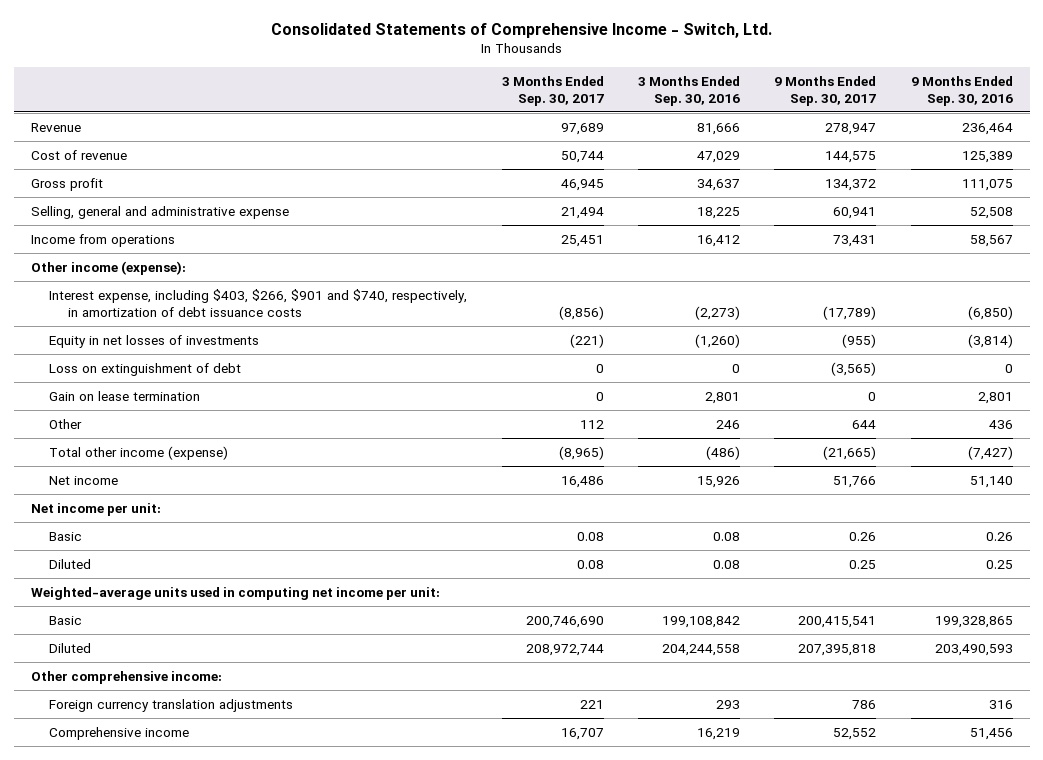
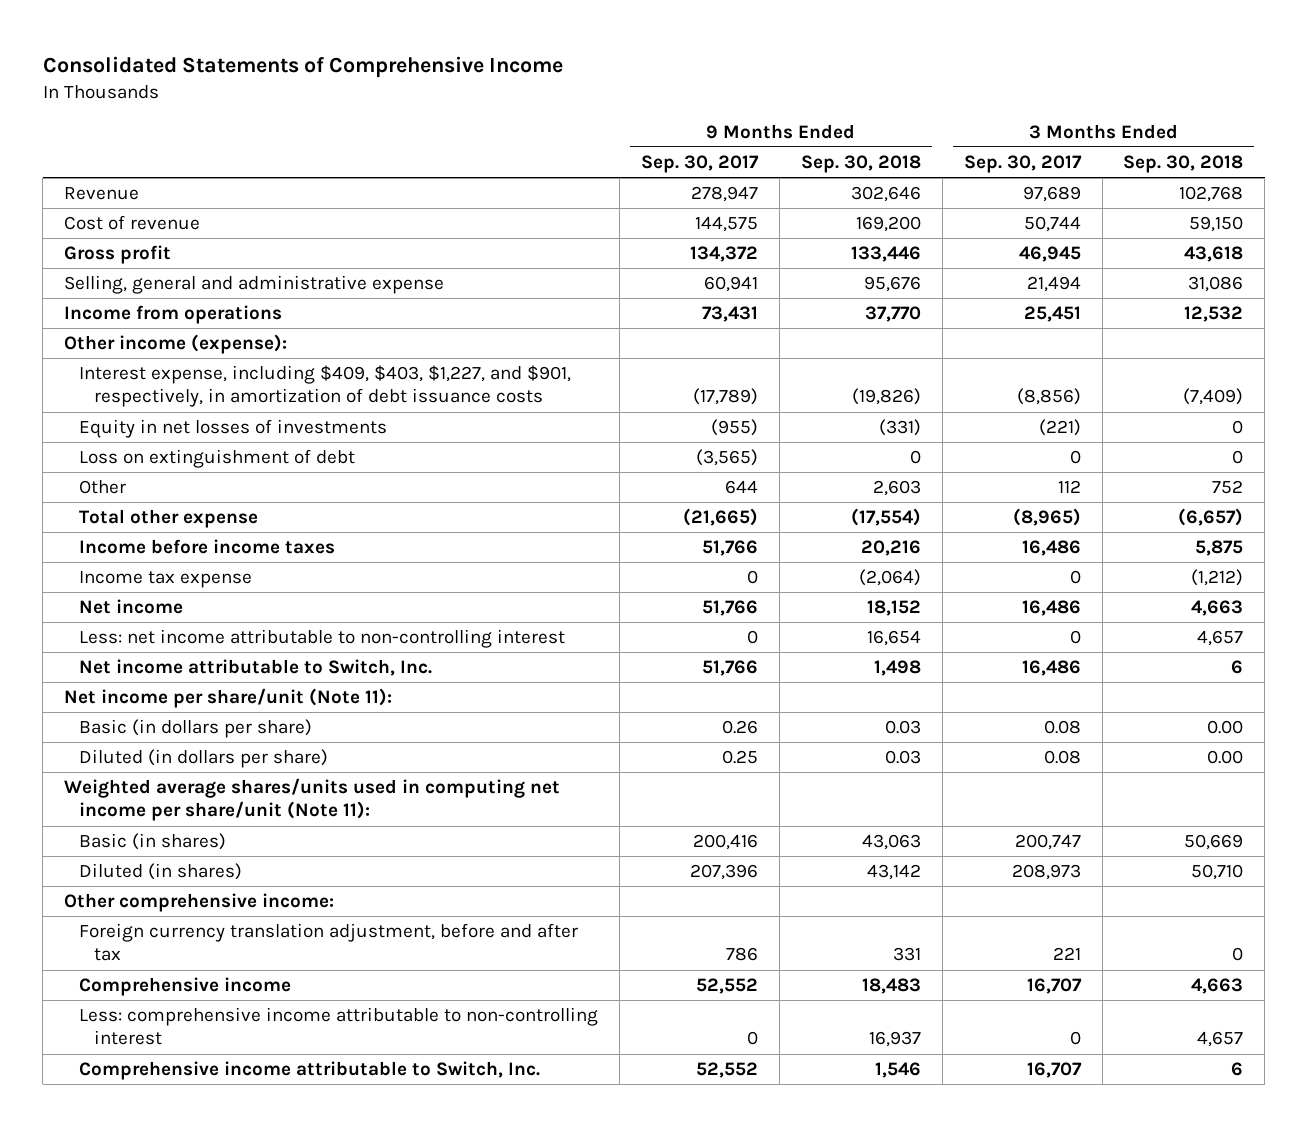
- Consolidated Statements of Comprehensive Income - Switch, Ltd.
+ Consolidated Statements of Comprehensive Income
- | 3 Months Ended Sep. 30, 2017 | 3 Months Ended Sep. 30, 2016 | 9 Months Ended Sep. 30, 2017 | 9 Months Ended Sep. 30, 2016
+ | 9 Months Ended Sep. 30, 2017 | 9 Months Ended Sep. 30, 2018 | 3 Months Ended Sep. 30, 2017 | 3 Months Ended Sep. 30, 2018
- Interest expense, including $403, $266, $901 and $740, respectively, in amortization of debt issuance costs | (8,856) | (2,273) | (17,789) | (6,850)
+ Interest expense, including $409, $403, $1,227, and $901, respectively, in amortization of debt issuance costs | (17,789) | (19,826) | (8,856) | (7,409)
- Gain on lease termination | 0 | 2,801 | 0 | 2,801
- Total other income (expense) | (8,965) | (486) | (21,665) | (7,427)
+ Total other expense | (21,665) | (17,554) | (8,965) | (6,657)
+ Income before income taxes | 51,766 | 20,216 | 16,486 | 5,875
+ Income tax expense | 0 | (2,064) | 0 | (1,212)
- Net income per unit:
- Basic | 0.08 | 0.08 | 0.26 | 0.26
- Diluted | 0.08 | 0.08 | 0.25 | 0.25
- Weighted-average units used in computing net income per unit:
- Basic | 200,746,690 | 199,108,842 | 200,415,541 | 199,328,865
- Diluted | 208,972,744 | 204,244,558 | 207,395,818 | 203,490,593
+ Less: net income attributable to non-controlling interest | 0 | 16,654 | 0 | 4,657
+ Net income attributable to Switch, Inc. | 51,766 | 1,498 | 16,486 | 6
+ Net income per share/unit (Note 11):
+ Basic (in dollars per share) | 0.26 | 0.03 | 0.08 | 0.00
+ Diluted (in dollars per share) | 0.25 | 0.03 | 0.08 | 0.00
+ Weighted average shares/units used in computing net income per share/unit (Note 11):
+ Basic (in shares) | 200,416 | 43,063 | 200,747 | 50,669
+ Diluted (in shares) | 207,396 | 43,142 | 208,973 | 50,710
- Foreign currency translation adjustments | 221 | 293 | 786 | 316
+ Foreign currency translation adjustment, before and after tax | 786 | 331 | 221 | 0
+ Less: comprehensive income attributable to non-controlling interest | 0 | 16,937 | 0 | 4,657
+ Comprehensive income attributable to Switch, Inc. | 52,552 | 1,546 | 16,707 | 6

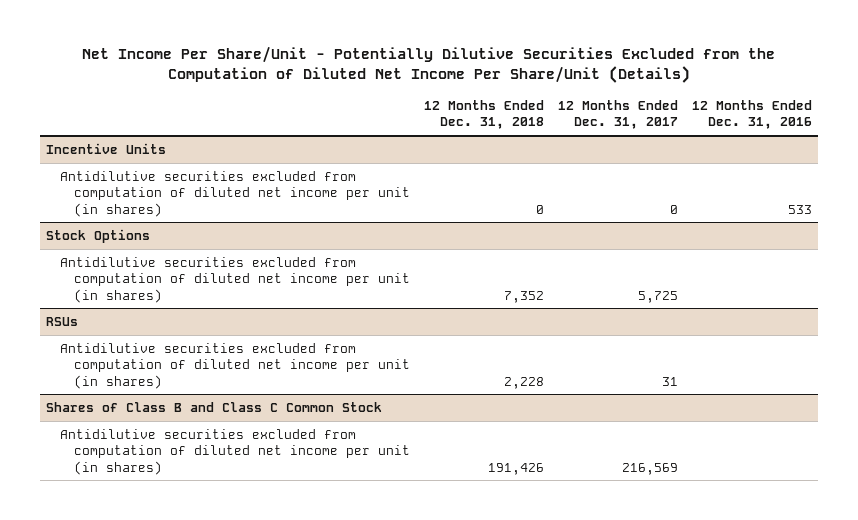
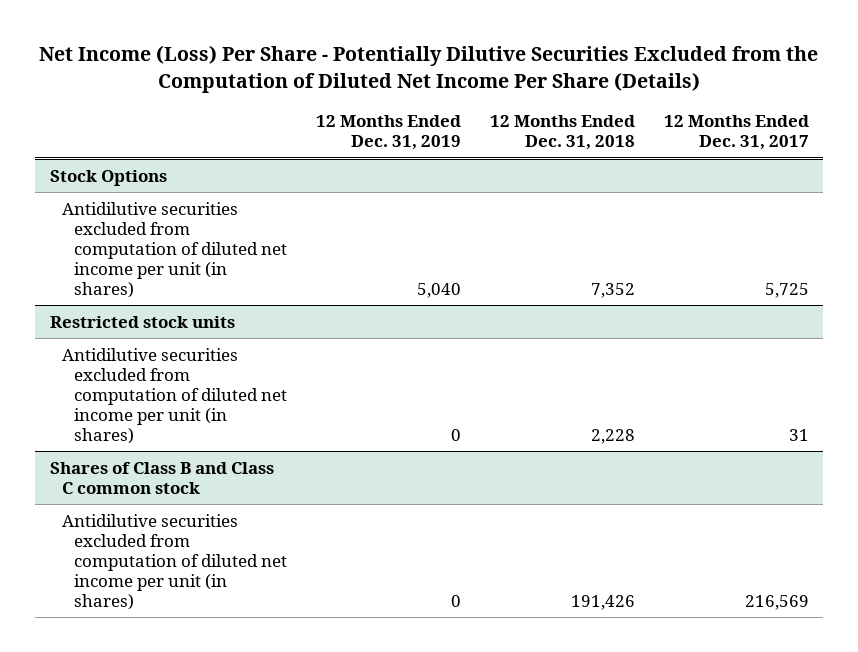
- Net Income Per Share/Unit - Potentially Dilutive Securities Excluded from the Computation of Diluted Net Income Per Share/Unit (Details)
+ Net Income (Loss) Per Share - Potentially Dilutive Securities Excluded from the Computation of Diluted Net Income Per Share (Details)
- | 12 Months Ended Dec. 31, 2018 | 12 Months Ended Dec. 31, 2017 | 12 Months Ended Dec. 31, 2016
+ | 12 Months Ended Dec. 31, 2019 | 12 Months Ended Dec. 31, 2018 | 12 Months Ended Dec. 31, 2017
- Incentive Units
- Antidilutive securities excluded from computation of diluted net income per unit (in shares) | 0 | 0 | 533
- RSUs
+ Restricted stock units
- Shares of Class B and Class C Common Stock
+ Shares of Class B and Class C common stock

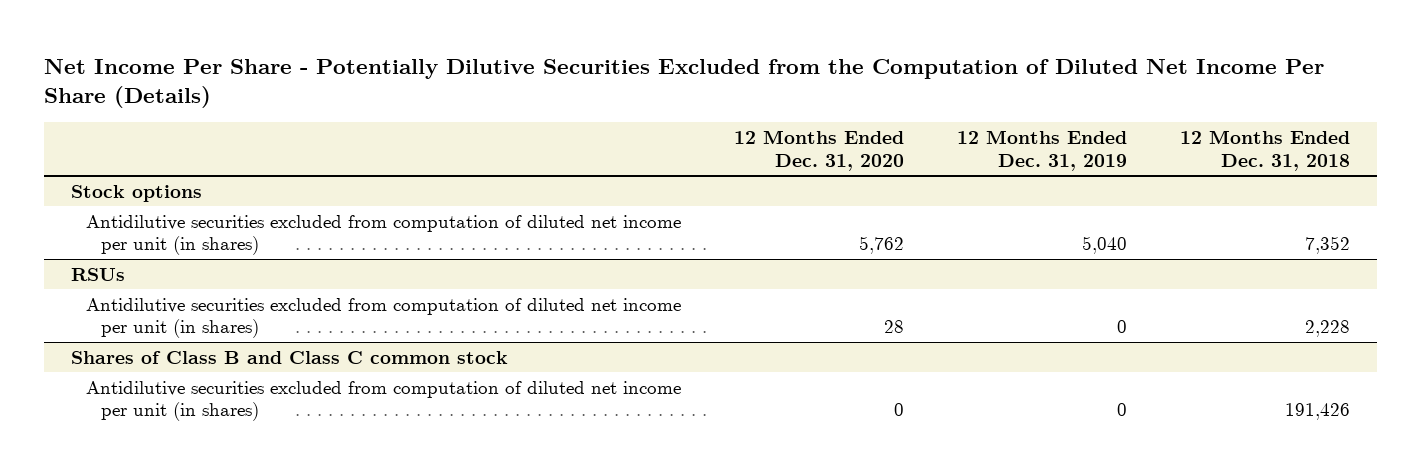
- Net Income (Loss) Per Share - Potentially Dilutive Securities Excluded from the Computation of Diluted Net Income Per Share (Details)
+ Net Income Per Share - Potentially Dilutive Securities Excluded from the Computation of Diluted Net Income Per Share (Details)
- | 12 Months Ended Dec. 31, 2019 | 12 Months Ended Dec. 31, 2018 | 12 Months Ended Dec. 31, 2017
+ | 12 Months Ended Dec. 31, 2020 | 12 Months Ended Dec. 31, 2019 | 12 Months Ended Dec. 31, 2018
- Stock Options
+ Stock options
- Restricted stock units
+ RSUs

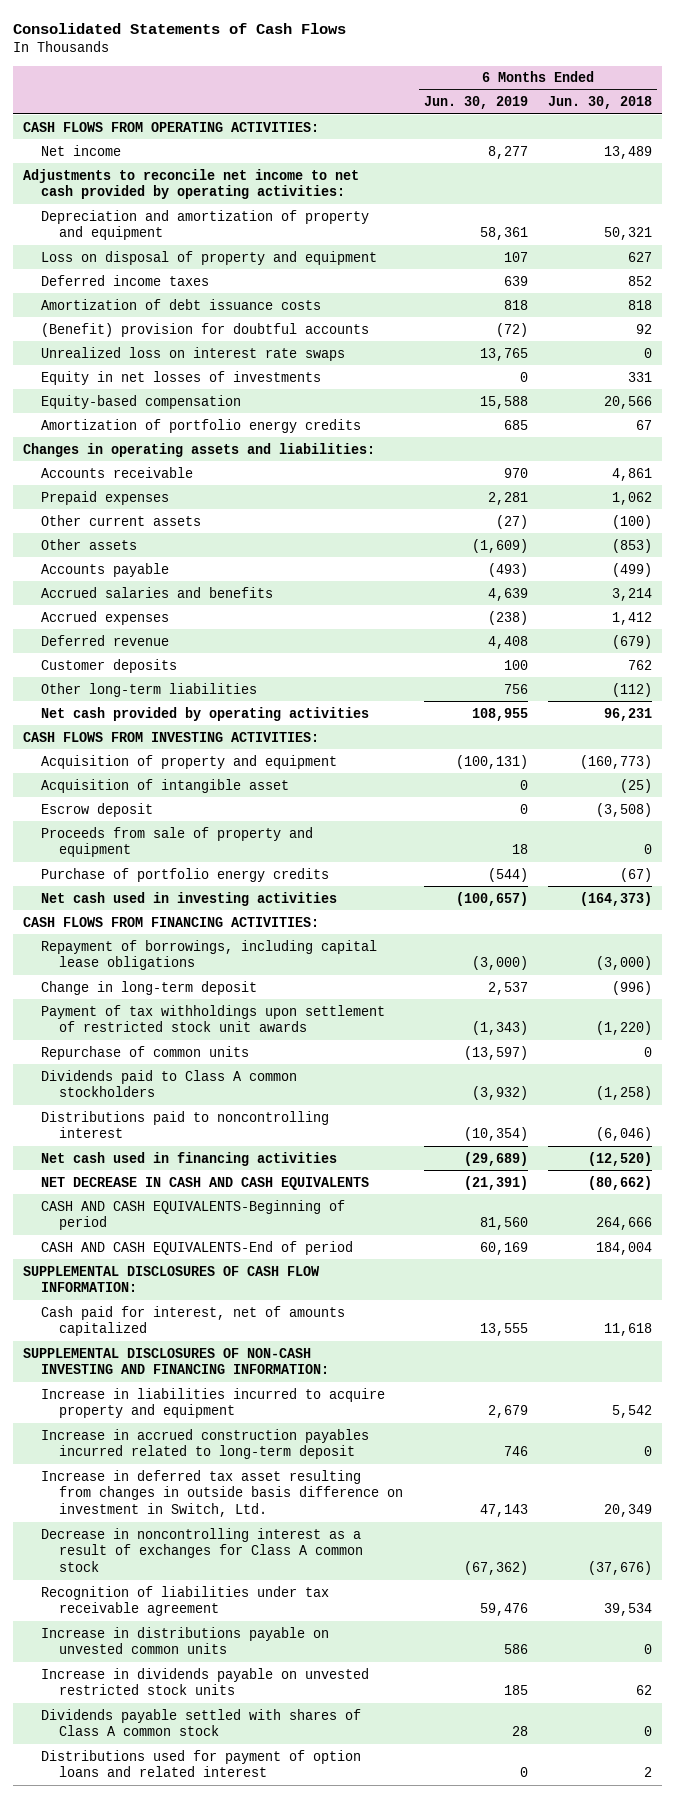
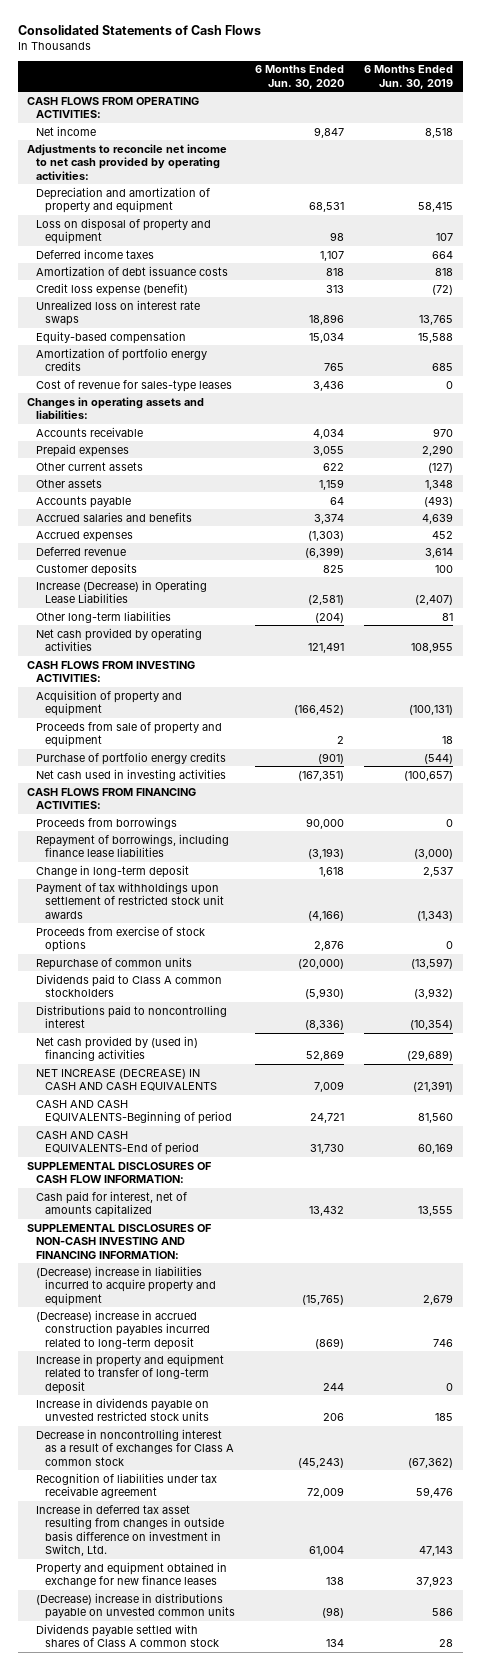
- | 6 Months Ended Jun. 30, 2019 | 6 Months Ended Jun. 30, 2018
+ | 6 Months Ended Jun. 30, 2020 | 6 Months Ended Jun. 30, 2019
- Net income | 8,277 | 13,489
+ Net income | 9,847 | 8,518
- Depreciation and amortization of property and equipment | 58,361 | 50,321
+ Depreciation and amortization of property and equipment | 68,531 | 58,415
- Deferred income taxes | 639 | 852
+ Deferred income taxes | 1,107 | 664
- (Benefit) provision for doubtful accounts | (72) | 92
+ Credit loss expense (benefit) | 313 | (72)
- Equity in net losses of investments | 0 | 331
+ Cost of revenue for sales-type leases | 3,436 | 0
- Prepaid expenses | 2,281 | 1,062
- Other current assets | (27) | (100)
- Other assets | (1,609) | (853)
+ Prepaid expenses | 3,055 | 2,290
+ Other current assets | 622 | (127)
+ Other assets | 1,159 | 1,348
- Accrued expenses | (238) | 1,412
- Deferred revenue | 4,408 | (679)
+ Accrued expenses | (1,303) | 452
+ Deferred revenue | (6,399) | 3,614
- Other long-term liabilities | 756 | (112)
+ Increase (Decrease) in Operating Lease Liabilities | (2,581) | (2,407)
+ Other long-term liabilities | (204) | 81
- Acquisition of intangible asset | 0 | (25)
- Escrow deposit | 0 | (3,508)
- Repayment of borrowings, including capital lease obligations | (3,000) | (3,000)
+ Proceeds from borrowings | 90,000 | 0
+ Repayment of borrowings, including finance lease liabilities | (3,193) | (3,000)
+ Proceeds from exercise of stock options | 2,876 | 0
- Net cash used in financing activities | (29,689) | (12,520)
- NET DECREASE IN CASH AND CASH EQUIVALENTS | (21,391) | (80,662)
+ Net cash provided by (used in) financing activities | 52,869 | (29,689)
+ NET INCREASE (DECREASE) IN CASH AND CASH EQUIVALENTS | 7,009 | (21,391)
- Increase in liabilities incurred to acquire property and equipment | 2,679 | 5,542
- Increase in accrued construction payables incurred related to long-term deposit | 746 | 0
+ (Decrease) increase in liabilities incurred to acquire property and equipment | (15,765) | 2,679
+ (Decrease) increase in accrued construction payables incurred related to long-term deposit | (869) | 746
+ Increase in property and equipment related to transfer of long-term deposit | 244 | 0
moved up: Increase in dividends payable on unvested restricted stock units | 206 | 185
- Increase in distributions payable on unvested common units | 586 | 0
moved down: Increase in deferred tax asset resulting from changes in outside basis difference on investment in Switch, Ltd. | 61,004 | 47,143
+ Property and equipment obtained in exchange for new finance leases | 138 | 37,923
+ (Decrease) increase in distributions payable on unvested common units | (98) | 586
- Distributions used for payment of option loans and related interest | 0 | 2

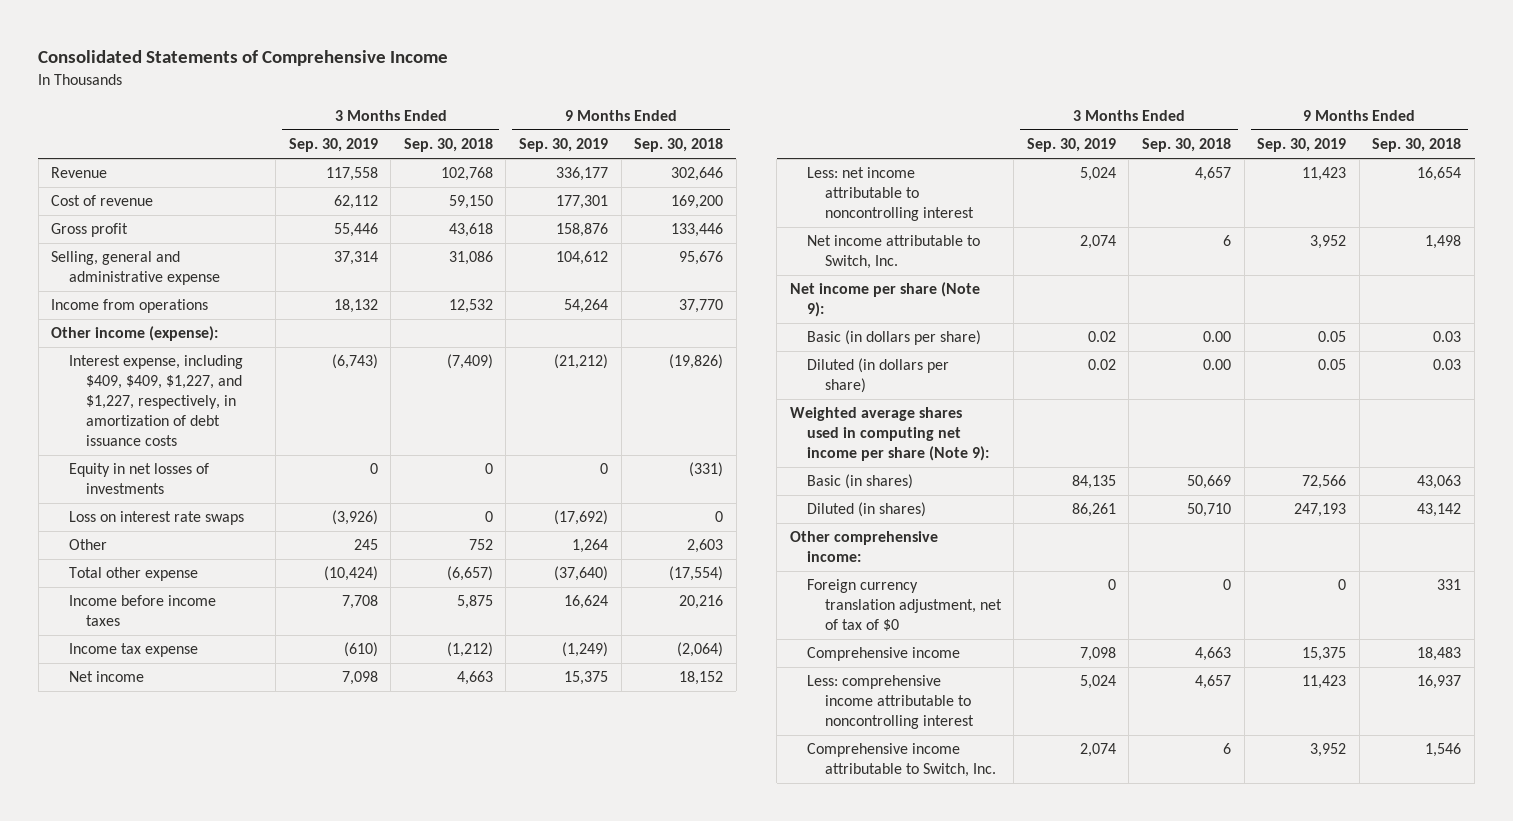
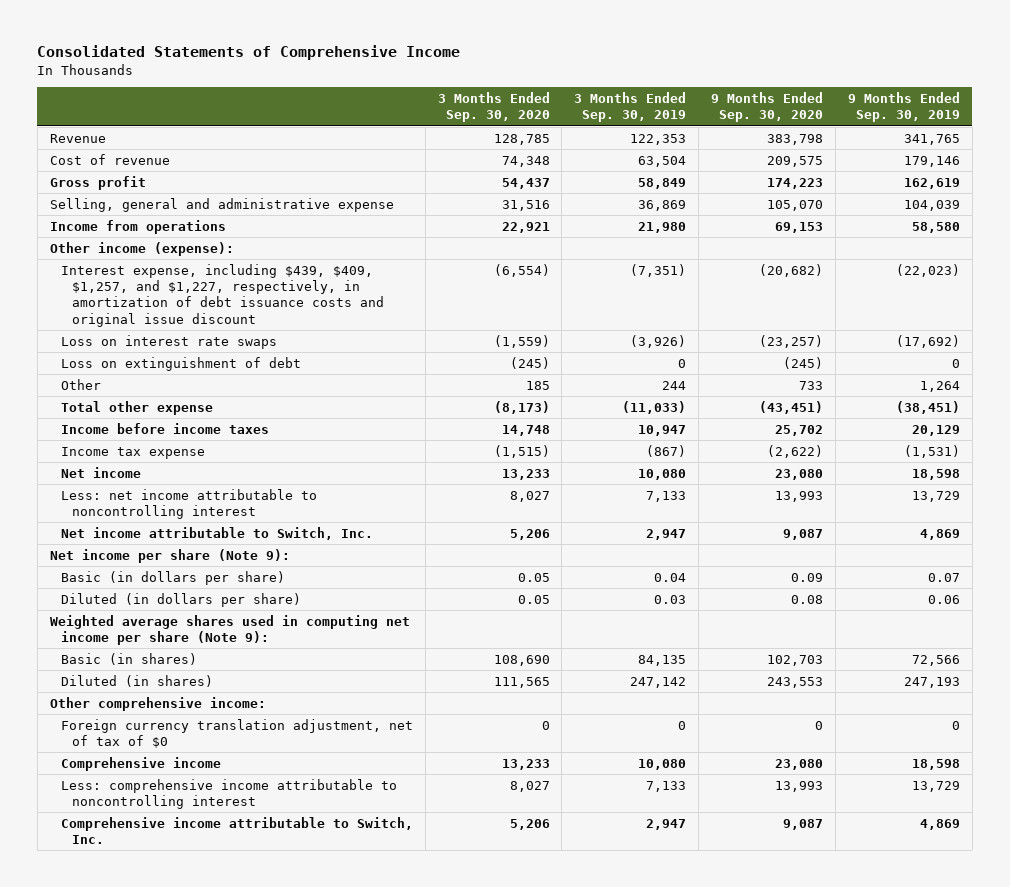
- | 3 Months Ended Sep. 30, 2019 | 3 Months Ended Sep. 30, 2018 | 9 Months Ended Sep. 30, 2019 | 9 Months Ended Sep. 30, 2018
+ | 3 Months Ended Sep. 30, 2020 | 3 Months Ended Sep. 30, 2019 | 9 Months Ended Sep. 30, 2020 | 9 Months Ended Sep. 30, 2019
- Revenue | 117,558 | 102,768 | 336,177 | 302,646
- Cost of revenue | 62,112 | 59,150 | 177,301 | 169,200
- Gross profit | 55,446 | 43,618 | 158,876 | 133,446
- Selling, general and administrative expense | 37,314 | 31,086 | 104,612 | 95,676
- Income from operations | 18,132 | 12,532 | 54,264 | 37,770
+ Revenue | 128,785 | 122,353 | 383,798 | 341,765
+ Cost of revenue | 74,348 | 63,504 | 209,575 | 179,146
+ Gross profit | 54,437 | 58,849 | 174,223 | 162,619
+ Selling, general and administrative expense | 31,516 | 36,869 | 105,070 | 104,039
+ Income from operations | 22,921 | 21,980 | 69,153 | 58,580
- Interest expense, including $409, $409, $1,227, and $1,227, respectively, in amortization of debt issuance costs | (6,743) | (7,409) | (21,212) | (19,826)
- Equity in net losses of investments | 0 | 0 | 0 | (331)
+ Interest expense, including $439, $409, $1,257, and $1,227, respectively, in amortization of debt issuance costs and original issue discount | (6,554) | (7,351) | (20,682) | (22,023)
- Other | 245 | 752 | 1,264 | 2,603
- Total other expense | (10,424) | (6,657) | (37,640) | (17,554)
- Income before income taxes | 7,708 | 5,875 | 16,624 | 20,216
- Income tax expense | (610) | (1,212) | (1,249) | (2,064)
- Net income | 7,098 | 4,663 | 15,375 | 18,152
- Less: net income attributable to noncontrolling interest | 5,024 | 4,657 | 11,423 | 16,654
- Net income attributable to Switch, Inc. | 2,074 | 6 | 3,952 | 1,498
+ Loss on extinguishment of debt | (245) | 0 | (245) | 0
+ Other | 185 | 244 | 733 | 1,264
+ Total other expense | (8,173) | (11,033) | (43,451) | (38,451)
+ Income before income taxes | 14,748 | 10,947 | 25,702 | 20,129
+ Income tax expense | (1,515) | (867) | (2,622) | (1,531)
+ Net income | 13,233 | 10,080 | 23,080 | 18,598
+ Less: net income attributable to noncontrolling interest | 8,027 | 7,133 | 13,993 | 13,729
+ Net income attributable to Switch, Inc. | 5,206 | 2,947 | 9,087 | 4,869
- Basic (in dollars per share) | 0.02 | 0.00 | 0.05 | 0.03
- Diluted (in dollars per share) | 0.02 | 0.00 | 0.05 | 0.03
+ Basic (in dollars per share) | 0.05 | 0.04 | 0.09 | 0.07
+ Diluted (in dollars per share) | 0.05 | 0.03 | 0.08 | 0.06
- Diluted (in shares) | 86,261 | 50,710 | 247,193 | 43,142
+ Diluted (in shares) | 111,565 | 247,142 | 243,553 | 247,193
- Comprehensive income | 7,098 | 4,663 | 15,375 | 18,483
- Less: comprehensive income attributable to noncontrolling interest | 5,024 | 4,657 | 11,423 | 16,937
- Comprehensive income attributable to Switch, Inc. | 2,074 | 6 | 3,952 | 1,546
+ Comprehensive income | 13,233 | 10,080 | 23,080 | 18,598
+ Less: comprehensive income attributable to noncontrolling interest | 8,027 | 7,133 | 13,993 | 13,729
+ Comprehensive income attributable to Switch, Inc. | 5,206 | 2,947 | 9,087 | 4,869

